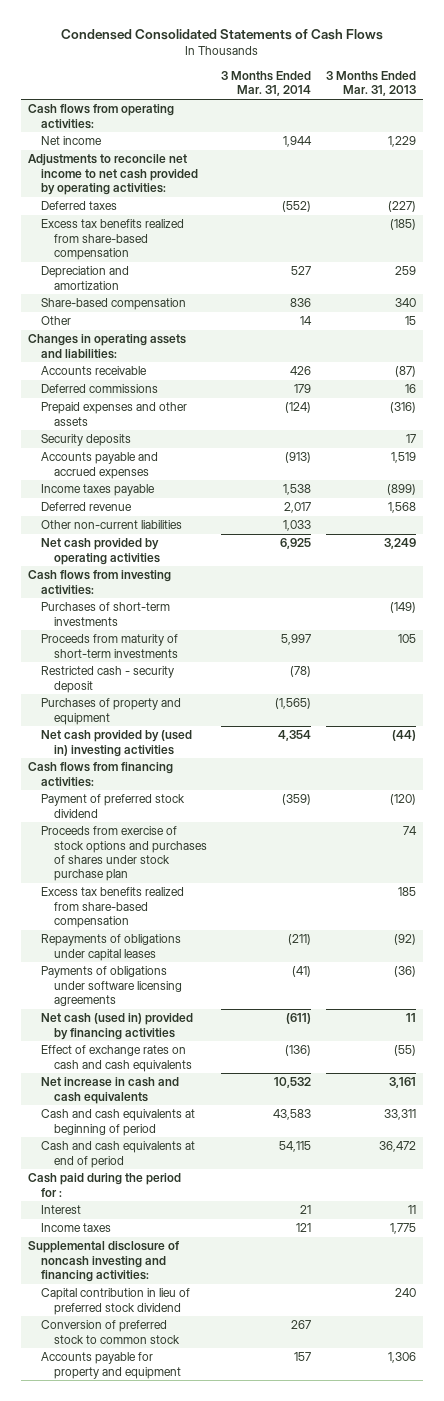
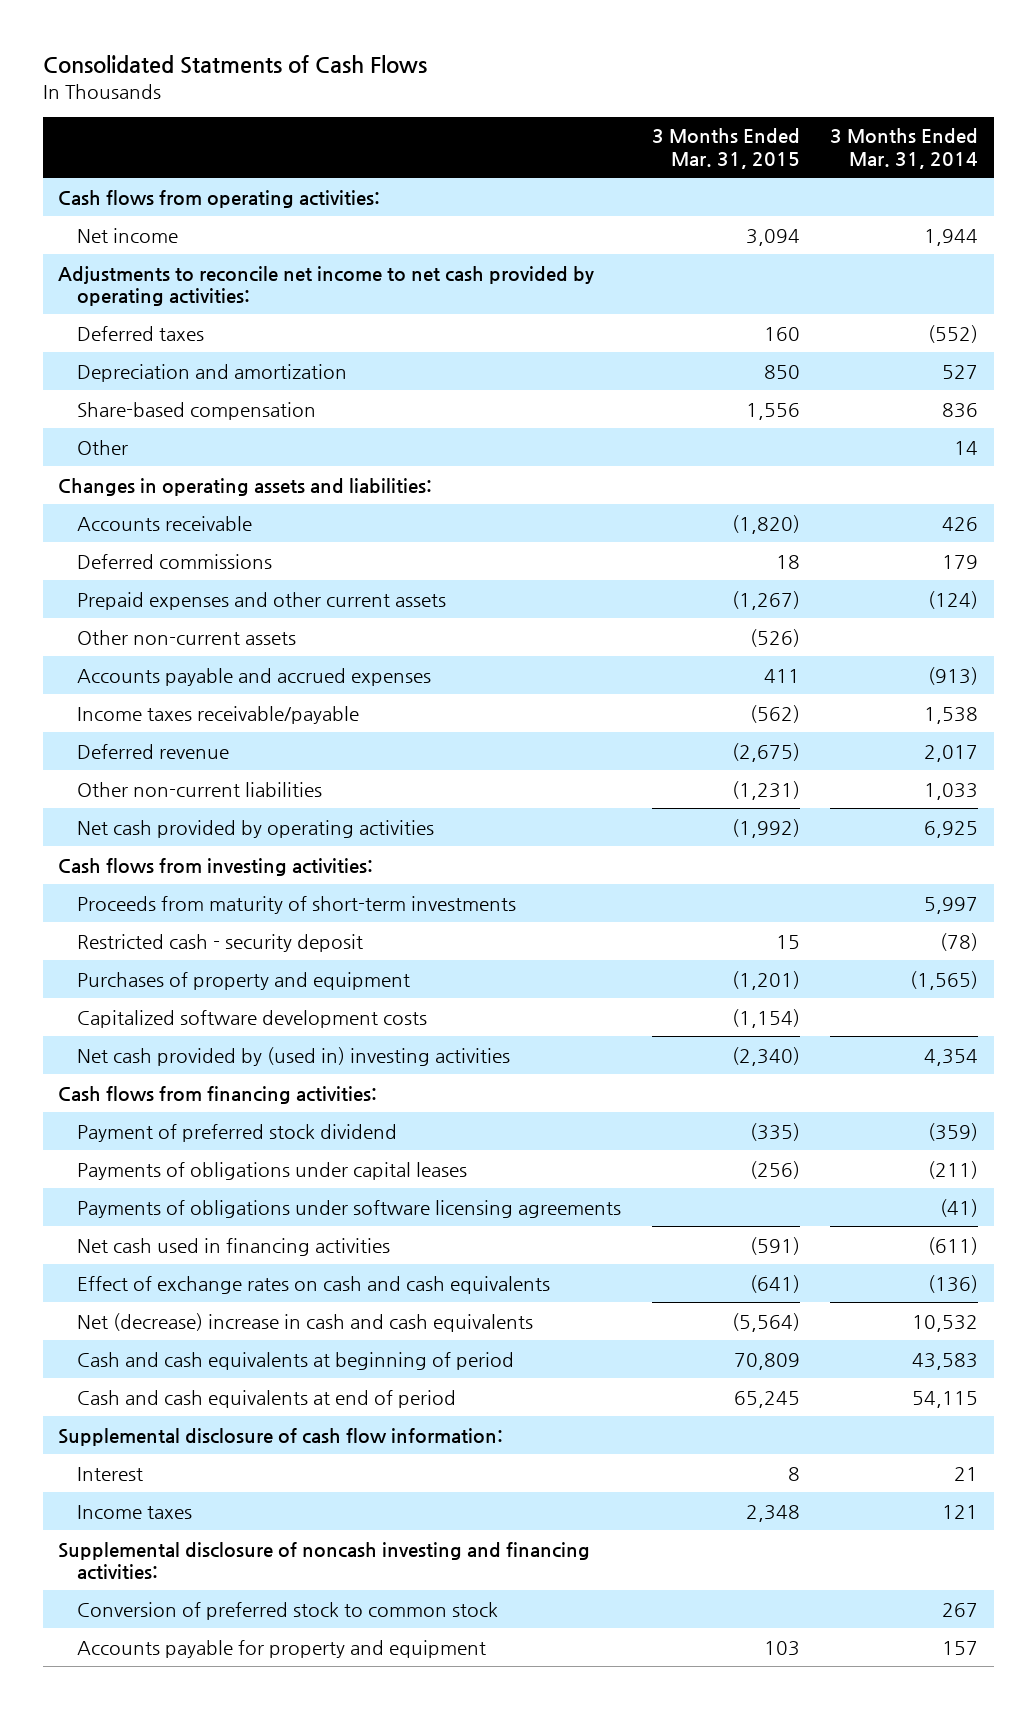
- Condensed Consolidated Statements of Cash Flows
+ Consolidated Statments of Cash Flows
- | 3 Months Ended Mar. 31, 2014 | 3 Months Ended Mar. 31, 2013
+ | 3 Months Ended Mar. 31, 2015 | 3 Months Ended Mar. 31, 2014
- Excess tax benefits realized from share-based compensation | | (185)
- Prepaid expenses and other assets | (124) | (316)
- Security deposits | | 17
+ Prepaid expenses and other current assets | (1,267) | (124)
+ Other non-current assets | (526) |
- Income taxes payable | 1,538 | (899)
+ Income taxes receivable/payable | (562) | 1,538
- Purchases of short-term investments | | (149)
+ Capitalized software development costs | (1,154) |
- Proceeds from exercise of stock options and purchases of shares under stock purchase plan | | 74
- Excess tax benefits realized from share-based compensation | | 185
- Repayments of obligations under capital leases | (211) | (92)
+ Payments of obligations under capital leases | (256) | (211)
- Net cash (used in) provided by financing activities | (611) | 11
+ Net cash used in financing activities | (591) | (611)
- Net increase in cash and cash equivalents | 10,532 | 3,161
+ Net (decrease) increase in cash and cash equivalents | (5,564) | 10,532
- Cash paid during the period for :
+ Supplemental disclosure of cash flow information:
- Capital contribution in lieu of preferred stock dividend | | 240

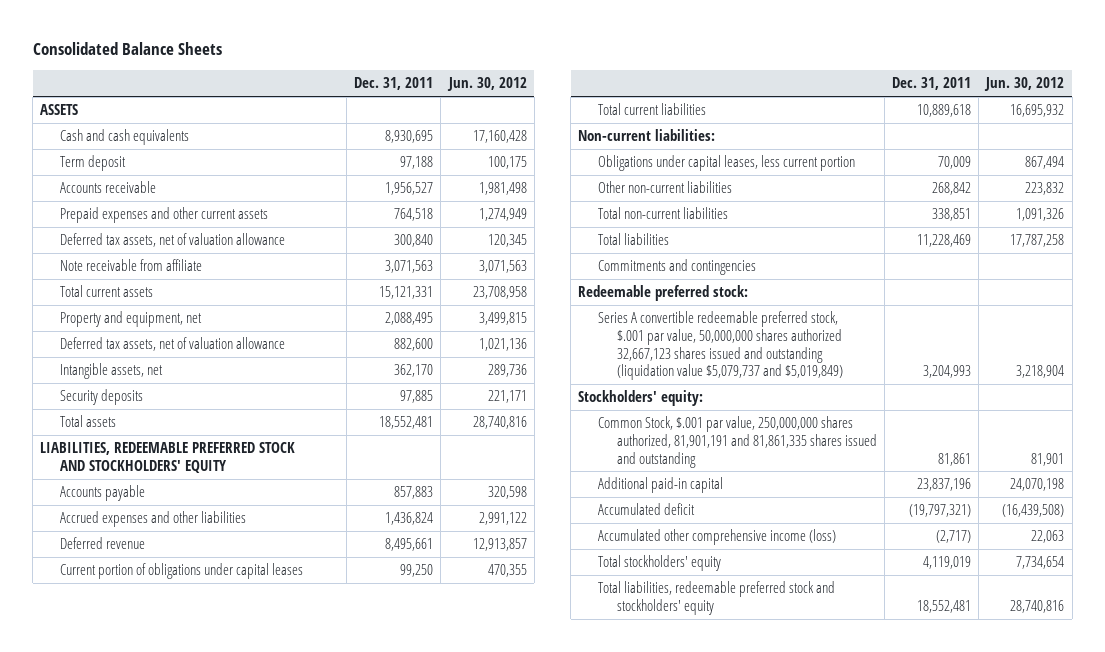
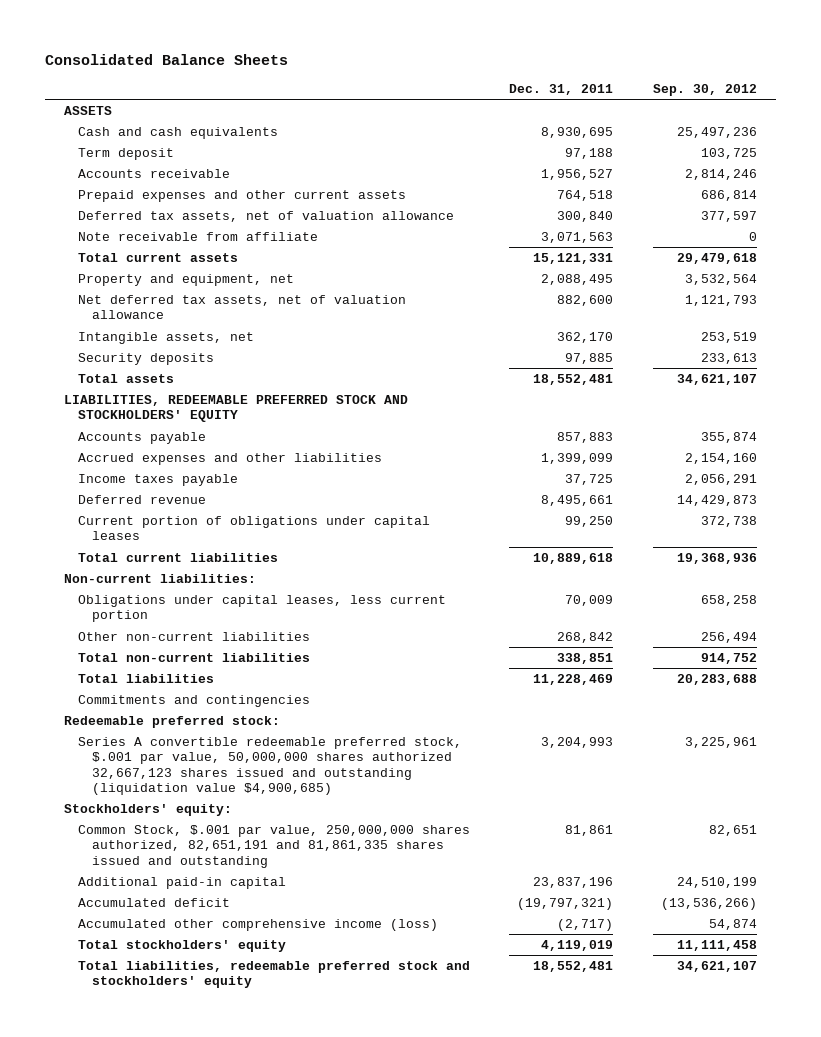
- | Dec. 31, 2011 | Jun. 30, 2012
+ | Dec. 31, 2011 | Sep. 30, 2012
- Deferred tax assets, net of valuation allowance | 882,600 | 1,021,136
+ Net deferred tax assets, net of valuation allowance | 882,600 | 1,121,793
- Accrued expenses and other liabilities | 1,436,824 | 2,991,122
+ Accrued expenses and other liabilities | 1,399,099 | 2,154,160
+ Income taxes payable | 37,725 | 2,056,291
- Series A convertible redeemable preferred stock, $.001 par value, 50,000,000 shares authorized 32,667,123 shares issued and outstanding (liquidation value $5,079,737 and $5,019,849) | 3,204,993 | 3,218,904
+ Series A convertible redeemable preferred stock, $.001 par value, 50,000,000 shares authorized 32,667,123 shares issued and outstanding (liquidation value $4,900,685) | 3,204,993 | 3,225,961
- Common Stock, $.001 par value, 250,000,000 shares authorized, 81,901,191 and 81,861,335 shares issued and outstanding | 81,861 | 81,901
+ Common Stock, $.001 par value, 250,000,000 shares authorized, 82,651,191 and 81,861,335 shares issued and outstanding | 81,861 | 82,651

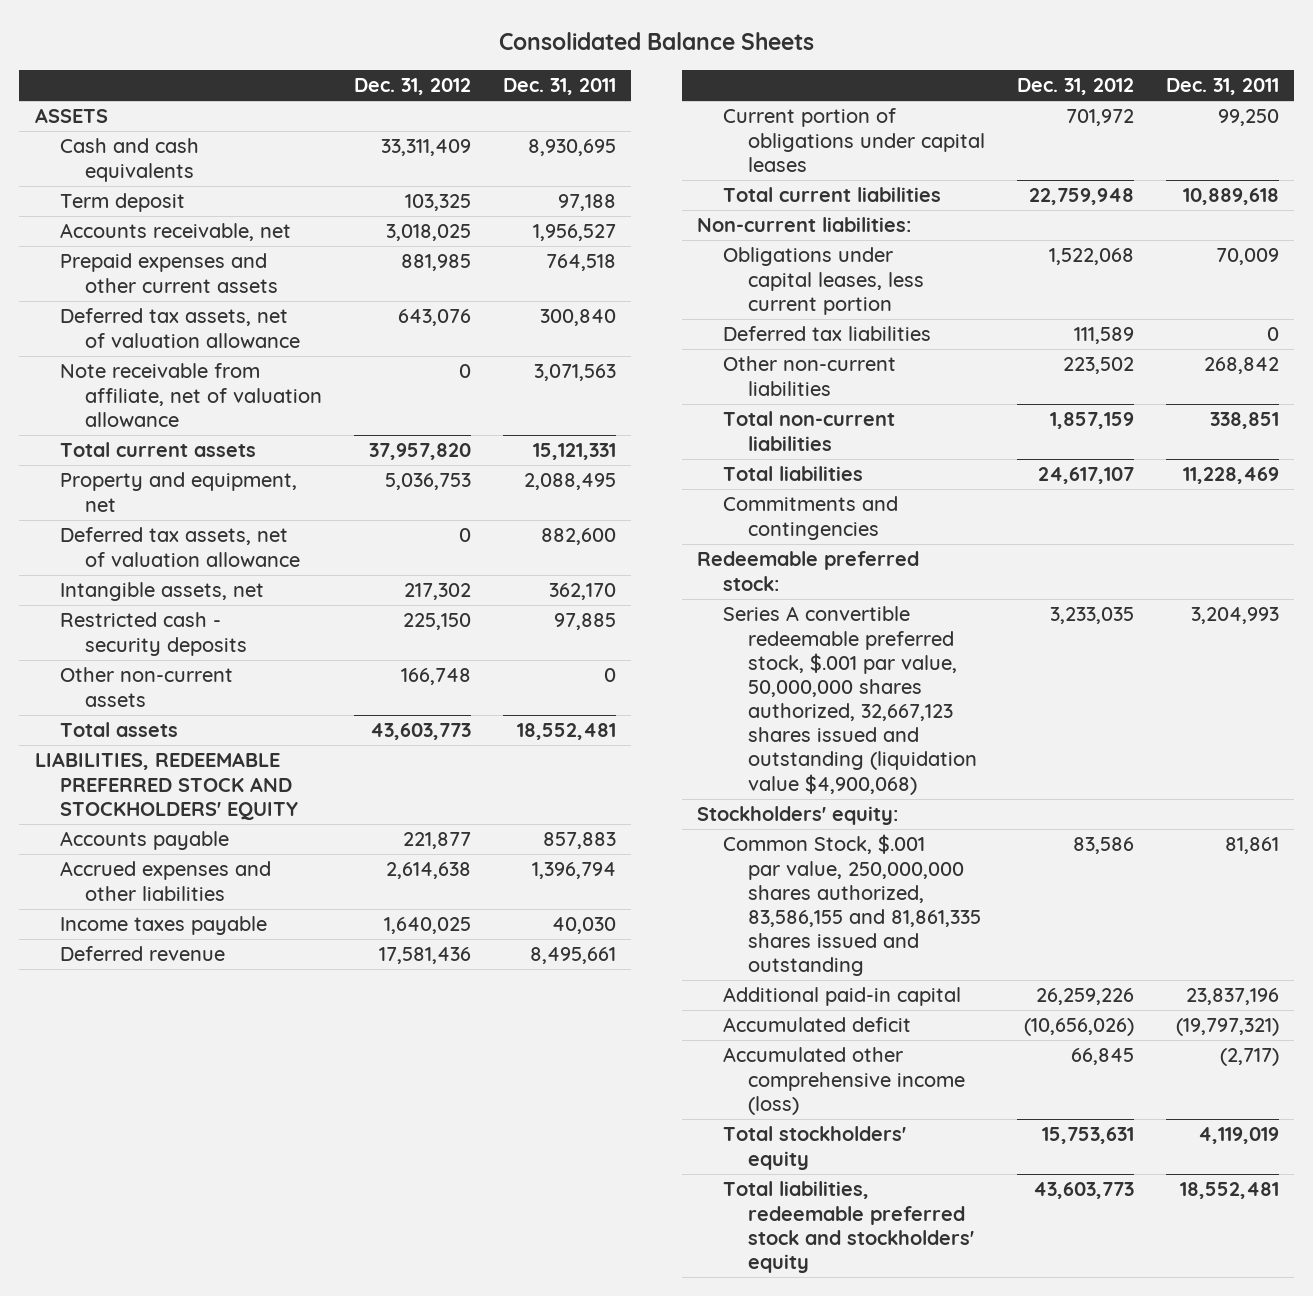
- | Dec. 31, 2011 | Sep. 30, 2012
+ | Dec. 31, 2012 | Dec. 31, 2011
- Accounts receivable | 1,956,527 | 2,814,246
+ Accounts receivable, net | 3,018,025 | 1,956,527
- Note receivable from affiliate | 3,071,563 | 0
+ Note receivable from affiliate, net of valuation allowance | 0 | 3,071,563
- Net deferred tax assets, net of valuation allowance | 882,600 | 1,121,793
+ Deferred tax assets, net of valuation allowance | 0 | 882,600
- Security deposits | 97,885 | 233,613
+ Restricted cash - security deposits | 225,150 | 97,885
+ Other non-current assets | 166,748 | 0
- Accrued expenses and other liabilities | 1,399,099 | 2,154,160
- Income taxes payable | 37,725 | 2,056,291
+ Accrued expenses and other liabilities | 2,614,638 | 1,396,794
+ Income taxes payable | 1,640,025 | 40,030
+ Deferred tax liabilities | 111,589 | 0
- Series A convertible redeemable preferred stock, $.001 par value, 50,000,000 shares authorized 32,667,123 shares issued and outstanding (liquidation value $4,900,685) | 3,204,993 | 3,225,961
+ Series A convertible redeemable preferred stock, $.001 par value, 50,000,000 shares authorized, 32,667,123 shares issued and outstanding (liquidation value $4,900,068) | 3,233,035 | 3,204,993
- Common Stock, $.001 par value, 250,000,000 shares authorized, 82,651,191 and 81,861,335 shares issued and outstanding | 81,861 | 82,651
+ Common Stock, $.001 par value, 250,000,000 shares authorized, 83,586,155 and 81,861,335 shares issued and outstanding | 83,586 | 81,861

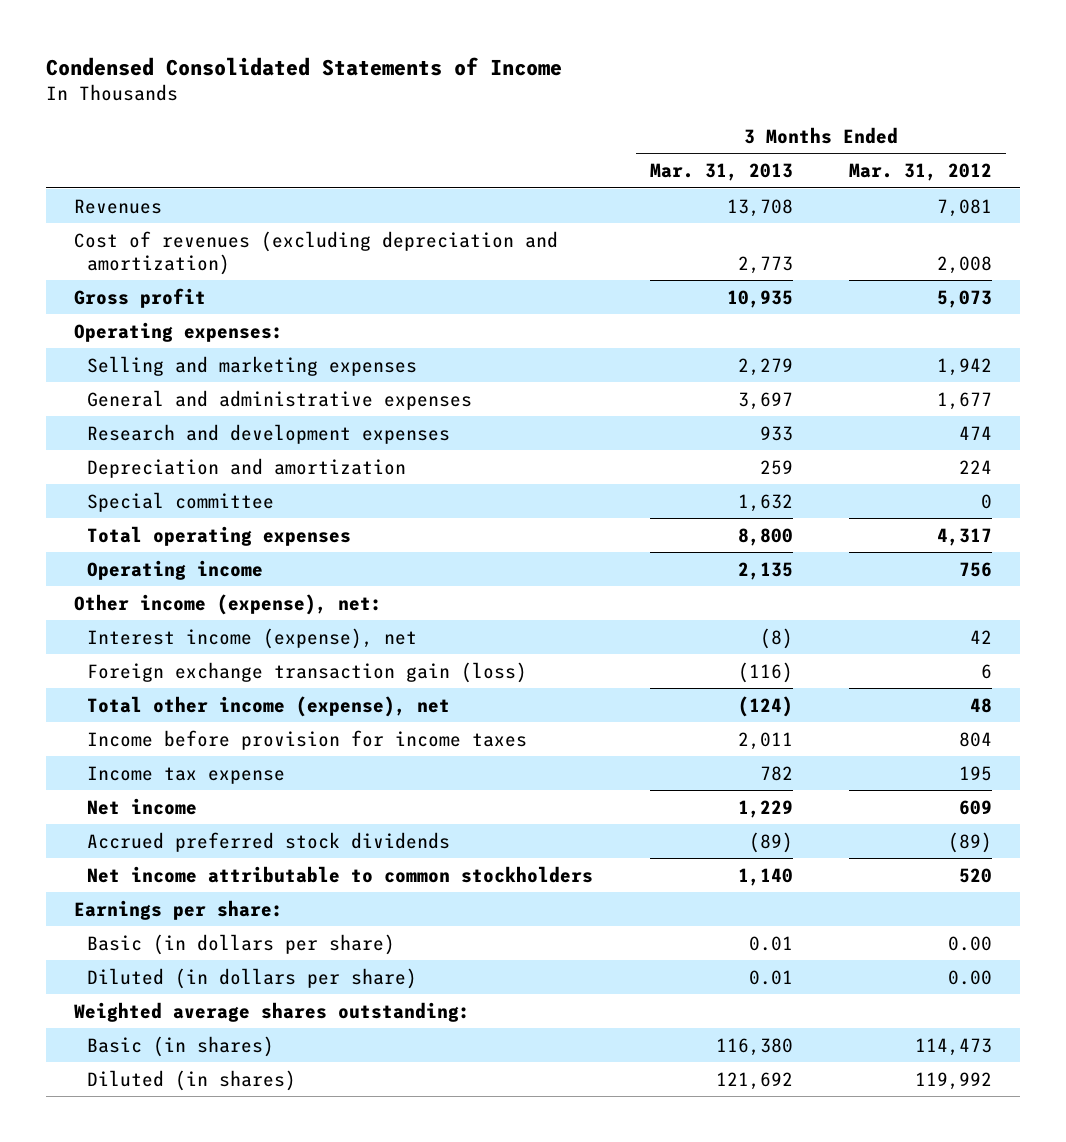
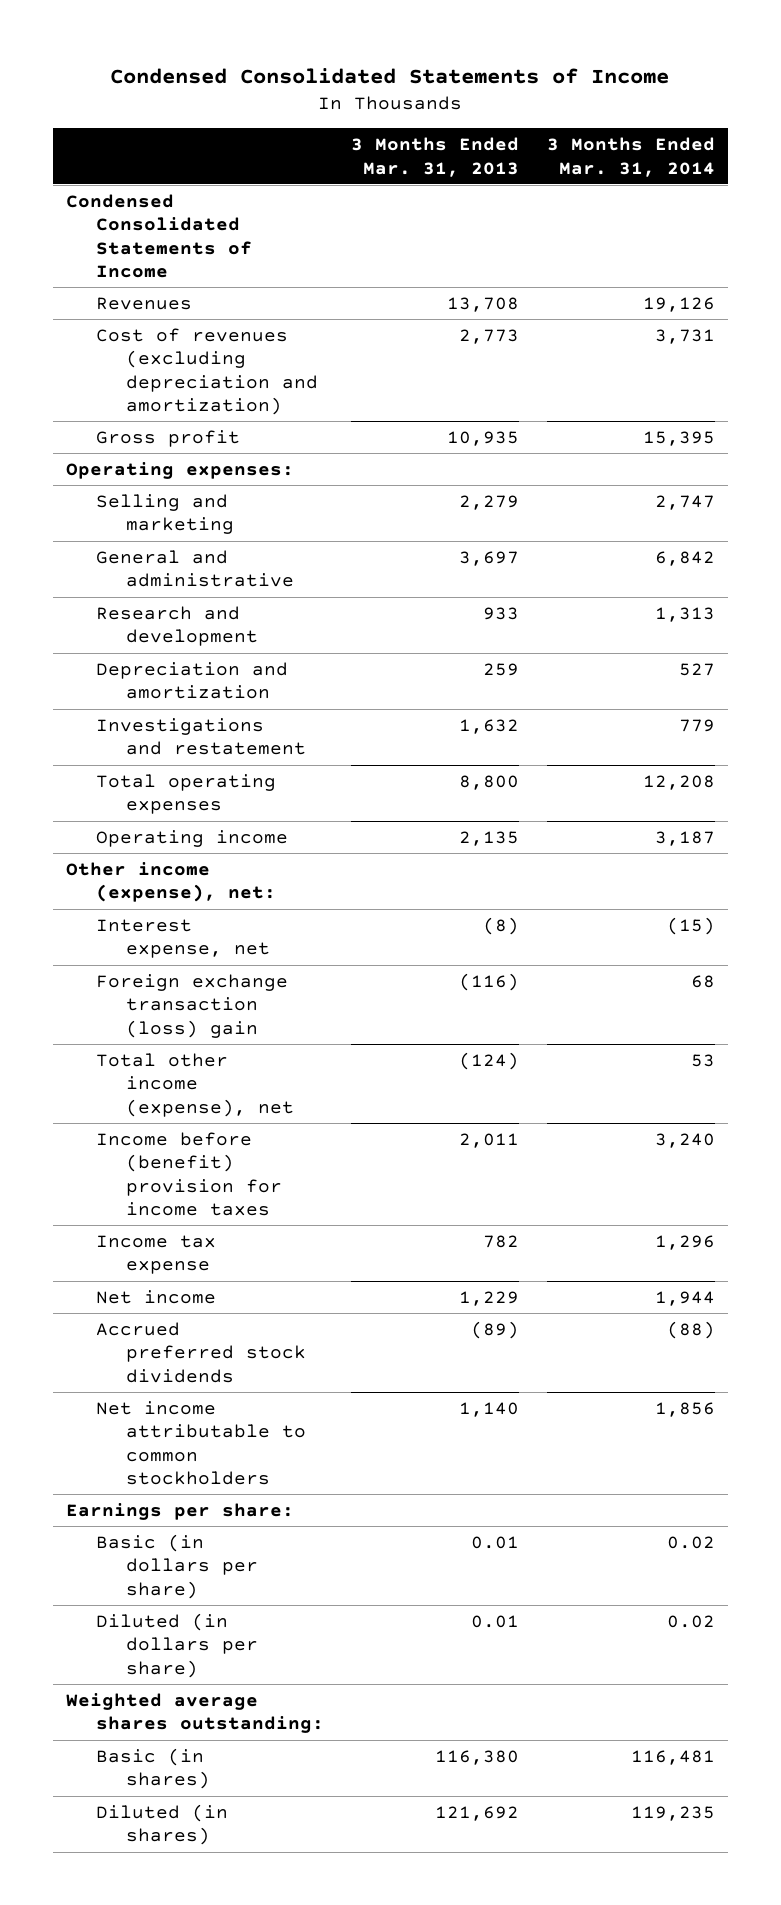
- | 3 Months Ended Mar. 31, 2013 | 3 Months Ended Mar. 31, 2012
+ | 3 Months Ended Mar. 31, 2013 | 3 Months Ended Mar. 31, 2014
+ Condensed Consolidated Statements of Income
- Selling and marketing expenses | 2,279 | 1,942
- General and administrative expenses | 3,697 | 1,677
- Research and development expenses | 933 | 474
+ Selling and marketing | 2,279 | 2,747
+ General and administrative | 3,697 | 6,842
+ Research and development | 933 | 1,313
- Special committee | 1,632 | 0
+ Investigations and restatement | 1,632 | 779
- Interest income (expense), net | (8) | 42
- Foreign exchange transaction gain (loss) | (116) | 6
+ Interest expense, net | (8) | (15)
+ Foreign exchange transaction (loss) gain | (116) | 68
- Income before provision for income taxes | 2,011 | 804
+ Income before (benefit) provision for income taxes | 2,011 | 3,240

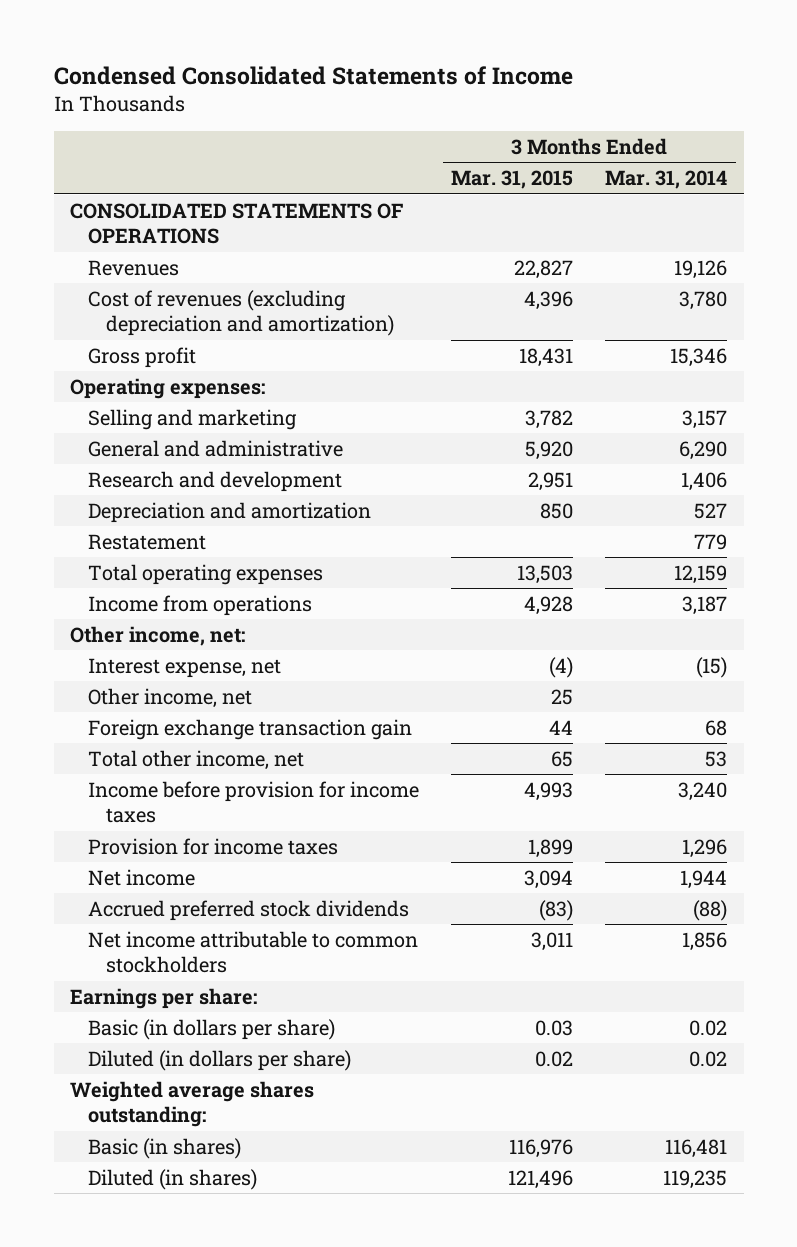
- | 3 Months Ended Mar. 31, 2013 | 3 Months Ended Mar. 31, 2014
+ | 3 Months Ended Mar. 31, 2015 | 3 Months Ended Mar. 31, 2014
- Condensed Consolidated Statements of Income
+ CONSOLIDATED STATEMENTS OF OPERATIONS
- Cost of revenues (excluding depreciation and amortization) | 2,773 | 3,731
- Gross profit | 10,935 | 15,395
+ Cost of revenues (excluding depreciation and amortization) | 4,396 | 3,780
+ Gross profit | 18,431 | 15,346
- Selling and marketing | 2,279 | 2,747
- General and administrative | 3,697 | 6,842
- Research and development | 933 | 1,313
+ Selling and marketing | 3,782 | 3,157
+ General and administrative | 5,920 | 6,290
+ Research and development | 2,951 | 1,406
- Investigations and restatement | 1,632 | 779
- Total operating expenses | 8,800 | 12,208
- Operating income | 2,135 | 3,187
- Other income (expense), net:
+ Restatement | | 779
+ Total operating expenses | 13,503 | 12,159
+ Income from operations | 4,928 | 3,187
+ Other income, net:
- Foreign exchange transaction (loss) gain | (116) | 68
- Total other income (expense), net | (124) | 53
- Income before (benefit) provision for income taxes | 2,011 | 3,240
- Income tax expense | 782 | 1,296
+ Other income, net | 25 |
+ Foreign exchange transaction gain | 44 | 68
+ Total other income, net | 65 | 53
+ Income before provision for income taxes | 4,993 | 3,240
+ Provision for income taxes | 1,899 | 1,296

